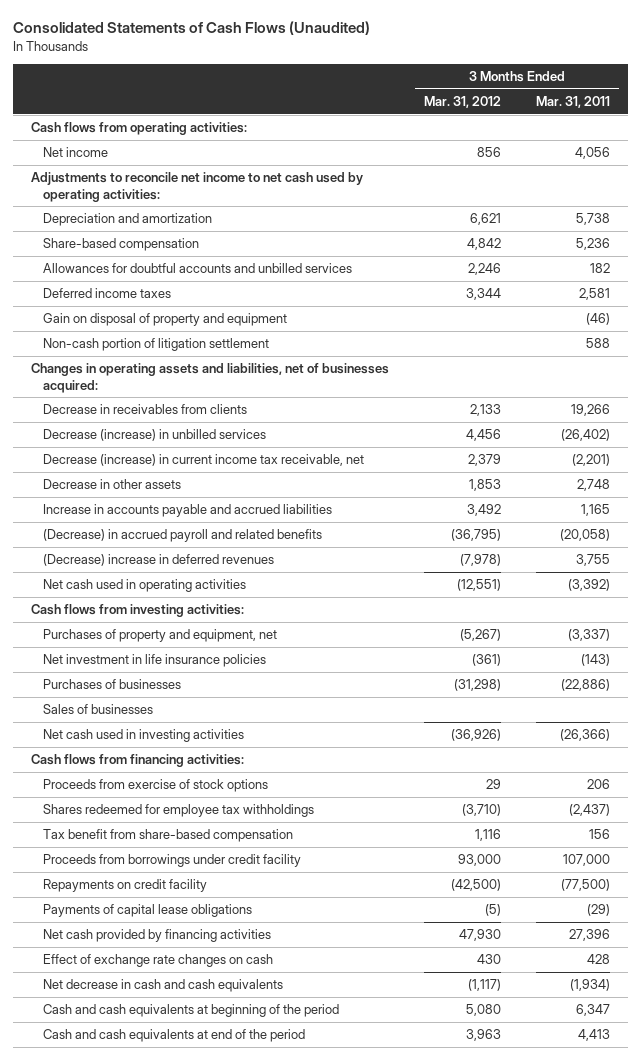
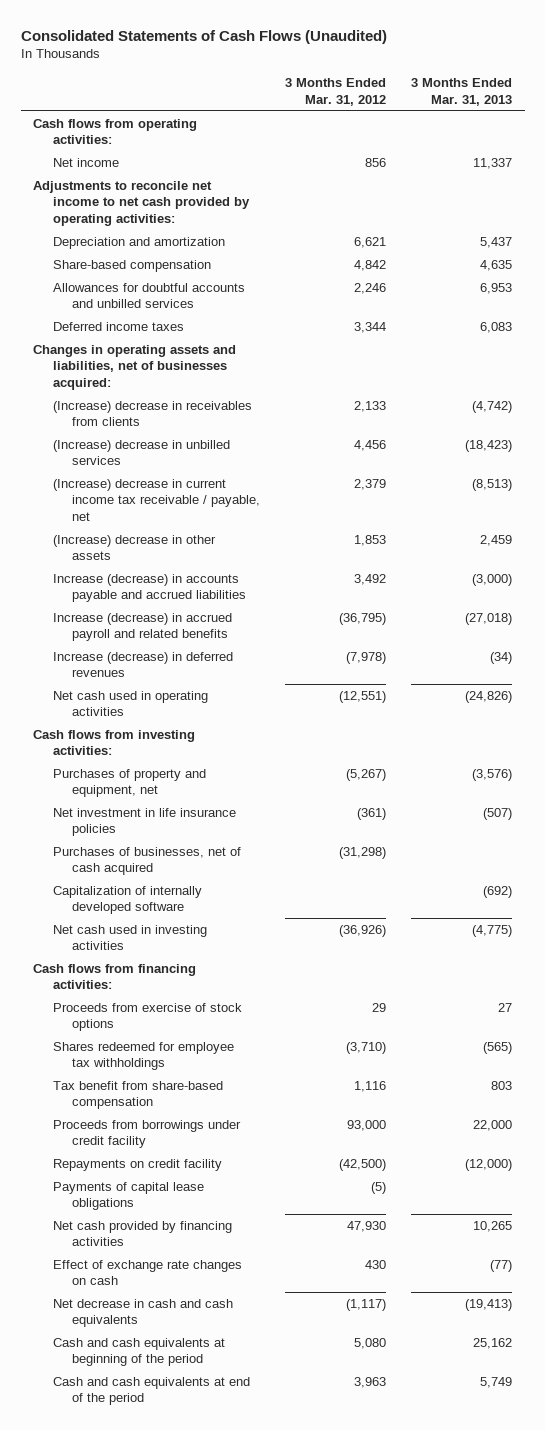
- | 3 Months Ended Mar. 31, 2012 | 3 Months Ended Mar. 31, 2011
+ | 3 Months Ended Mar. 31, 2012 | 3 Months Ended Mar. 31, 2013
- Adjustments to reconcile net income to net cash used by operating activities:
+ Adjustments to reconcile net income to net cash provided by operating activities:
- Gain on disposal of property and equipment | | (46)
- Non-cash portion of litigation settlement | | 588
- Decrease in receivables from clients | 2,133 | 19,266
- Decrease (increase) in unbilled services | 4,456 | (26,402)
- Decrease (increase) in current income tax receivable, net | 2,379 | (2,201)
- Decrease in other assets | 1,853 | 2,748
- Increase in accounts payable and accrued liabilities | 3,492 | 1,165
- (Decrease) in accrued payroll and related benefits | (36,795) | (20,058)
- (Decrease) increase in deferred revenues | (7,978) | 3,755
+ (Increase) decrease in receivables from clients | 2,133 | (4,742)
+ (Increase) decrease in unbilled services | 4,456 | (18,423)
+ (Increase) decrease in current income tax receivable / payable, net | 2,379 | (8,513)
+ (Increase) decrease in other assets | 1,853 | 2,459
+ Increase (decrease) in accounts payable and accrued liabilities | 3,492 | (3,000)
+ Increase (decrease) in accrued payroll and related benefits | (36,795) | (27,018)
+ Increase (decrease) in deferred revenues | (7,978) | (34)
- Purchases of businesses | (31,298) | (22,886)
- Sales of businesses
+ Purchases of businesses, net of cash acquired | (31,298) |
+ Capitalization of internally developed software | | (692)

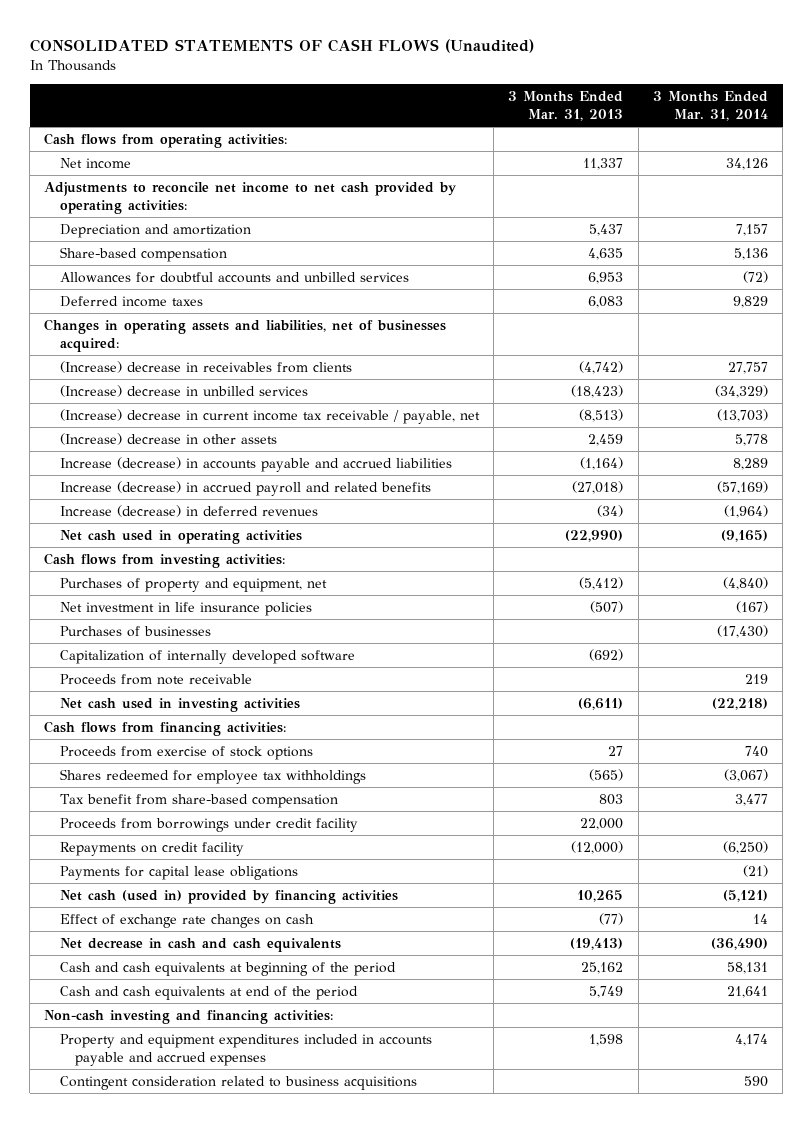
- Consolidated Statements of Cash Flows (Unaudited)
+ CONSOLIDATED STATEMENTS OF CASH FLOWS (Unaudited)
- | 3 Months Ended Mar. 31, 2012 | 3 Months Ended Mar. 31, 2013
+ | 3 Months Ended Mar. 31, 2013 | 3 Months Ended Mar. 31, 2014
- Increase (decrease) in accounts payable and accrued liabilities | 3,492 | (3,000)
+ Increase (decrease) in accounts payable and accrued liabilities | (1,164) | 8,289
- Net cash used in operating activities | (12,551) | (24,826)
+ Net cash used in operating activities | (22,990) | (9,165)
- Purchases of property and equipment, net | (5,267) | (3,576)
+ Purchases of property and equipment, net | (5,412) | (4,840)
- Purchases of businesses, net of cash acquired | (31,298) |
+ Purchases of businesses | | (17,430)
- Net cash used in investing activities | (36,926) | (4,775)
+ Proceeds from note receivable | | 219
+ Net cash used in investing activities | (6,611) | (22,218)
- Payments of capital lease obligations | (5) |
- Net cash provided by financing activities | 47,930 | 10,265
+ Payments for capital lease obligations | | (21)
+ Net cash (used in) provided by financing activities | 10,265 | (5,121)
+ Non-cash investing and financing activities:
+ Property and equipment expenditures included in accounts payable and accrued expenses | 1,598 | 4,174
+ Contingent consideration related to business acquisitions | | 590

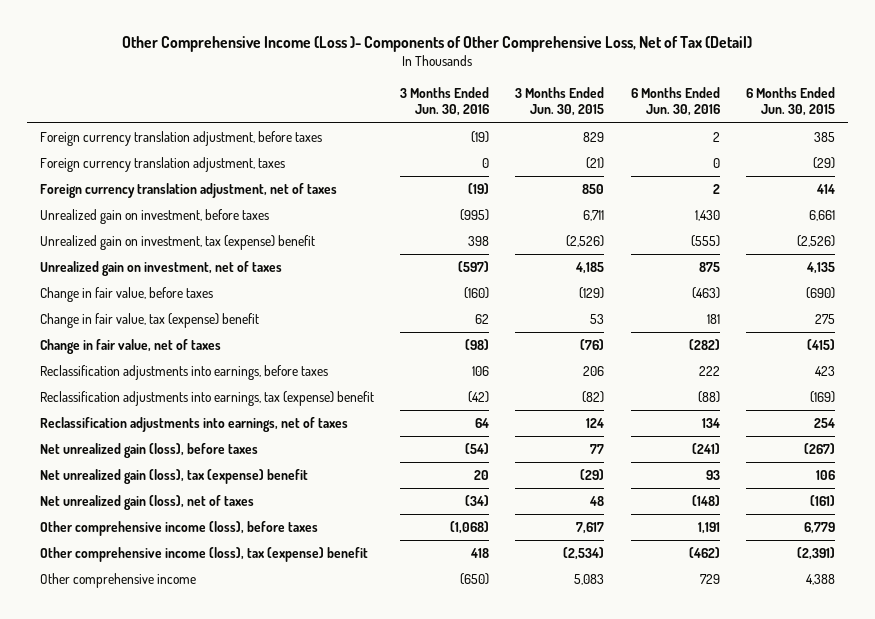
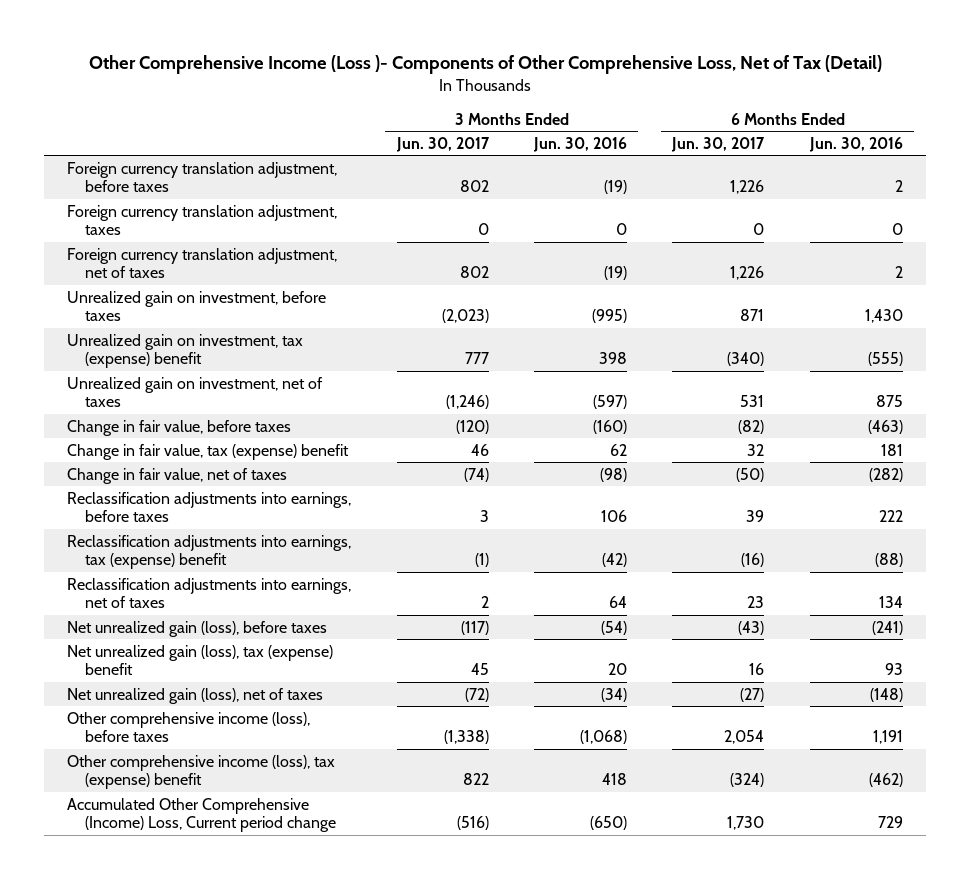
- | 3 Months Ended Jun. 30, 2016 | 3 Months Ended Jun. 30, 2015 | 6 Months Ended Jun. 30, 2016 | 6 Months Ended Jun. 30, 2015
+ | 3 Months Ended Jun. 30, 2017 | 3 Months Ended Jun. 30, 2016 | 6 Months Ended Jun. 30, 2017 | 6 Months Ended Jun. 30, 2016
- Other comprehensive income | (650) | 5,083 | 729 | 4,388
+ Accumulated Other Comprehensive (Income) Loss, Current period change | (516) | (650) | 1,730 | 729

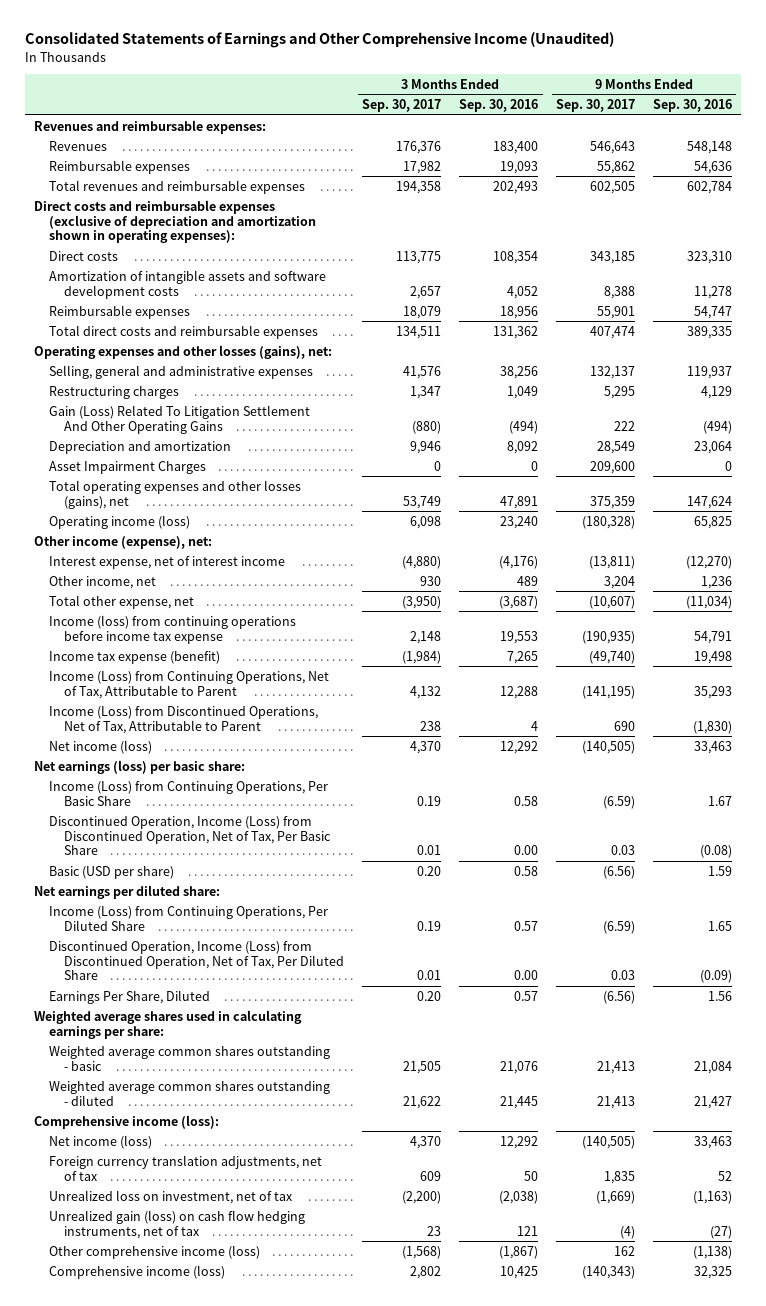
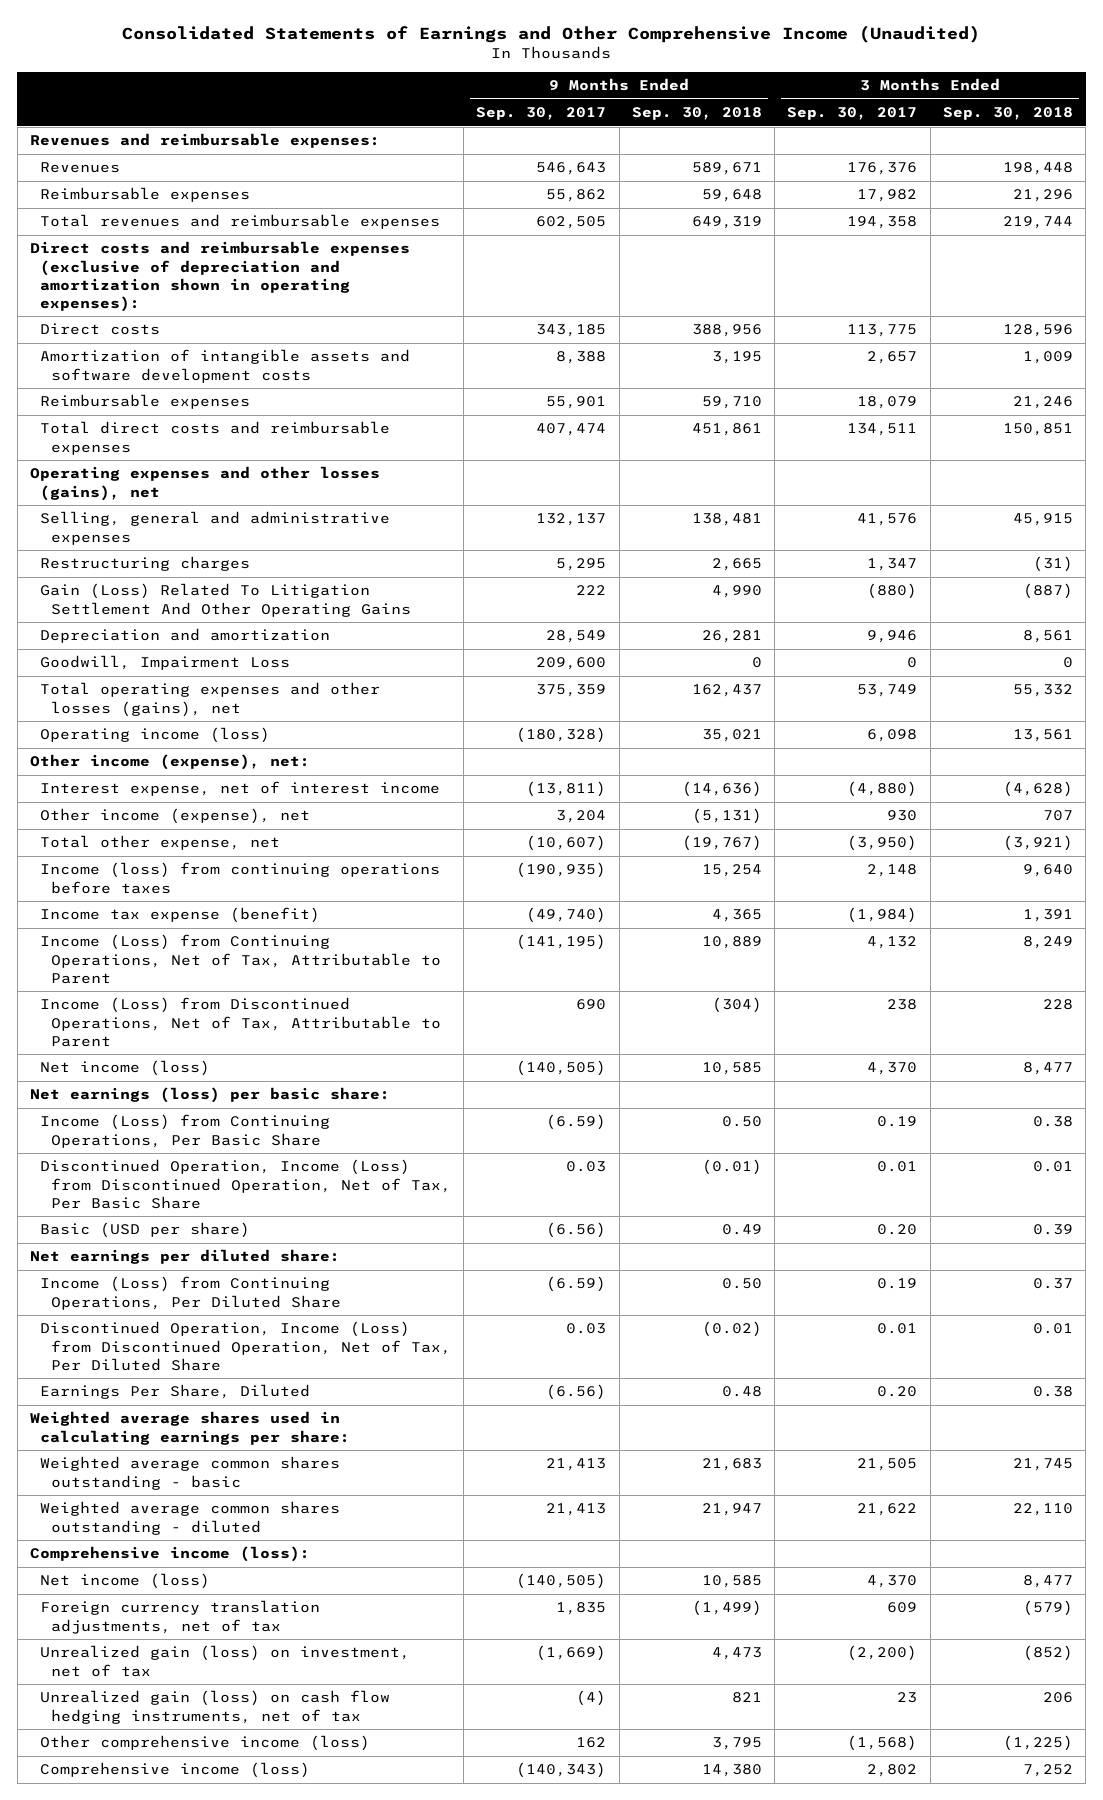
- | 3 Months Ended Sep. 30, 2017 | 3 Months Ended Sep. 30, 2016 | 9 Months Ended Sep. 30, 2017 | 9 Months Ended Sep. 30, 2016
+ | 9 Months Ended Sep. 30, 2017 | 9 Months Ended Sep. 30, 2018 | 3 Months Ended Sep. 30, 2017 | 3 Months Ended Sep. 30, 2018
- Operating expenses and other losses (gains), net:
+ Operating expenses and other losses (gains), net
- Asset Impairment Charges | 0 | 0 | 209,600 | 0
+ Goodwill, Impairment Loss | 209,600 | 0 | 0 | 0
- Other income, net | 930 | 489 | 3,204 | 1,236
+ Other income (expense), net | 3,204 | (5,131) | 930 | 707
- Income (loss) from continuing operations before income tax expense | 2,148 | 19,553 | (190,935) | 54,791
+ Income (loss) from continuing operations before taxes | (190,935) | 15,254 | 2,148 | 9,640
- Unrealized loss on investment, net of tax | (2,200) | (2,038) | (1,669) | (1,163)
+ Unrealized gain (loss) on investment, net of tax | (1,669) | 4,473 | (2,200) | (852)

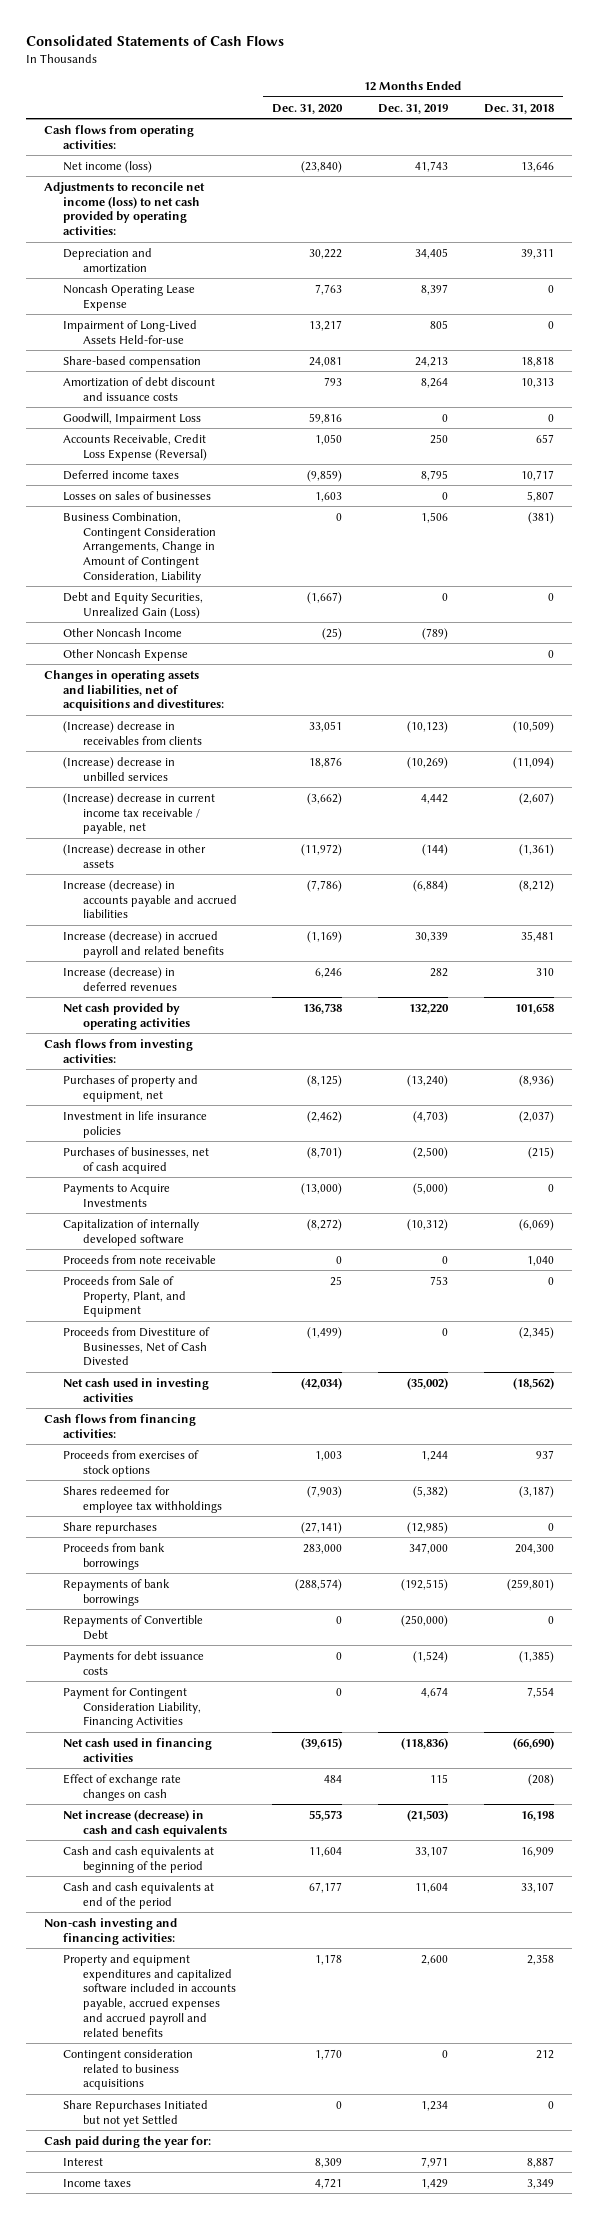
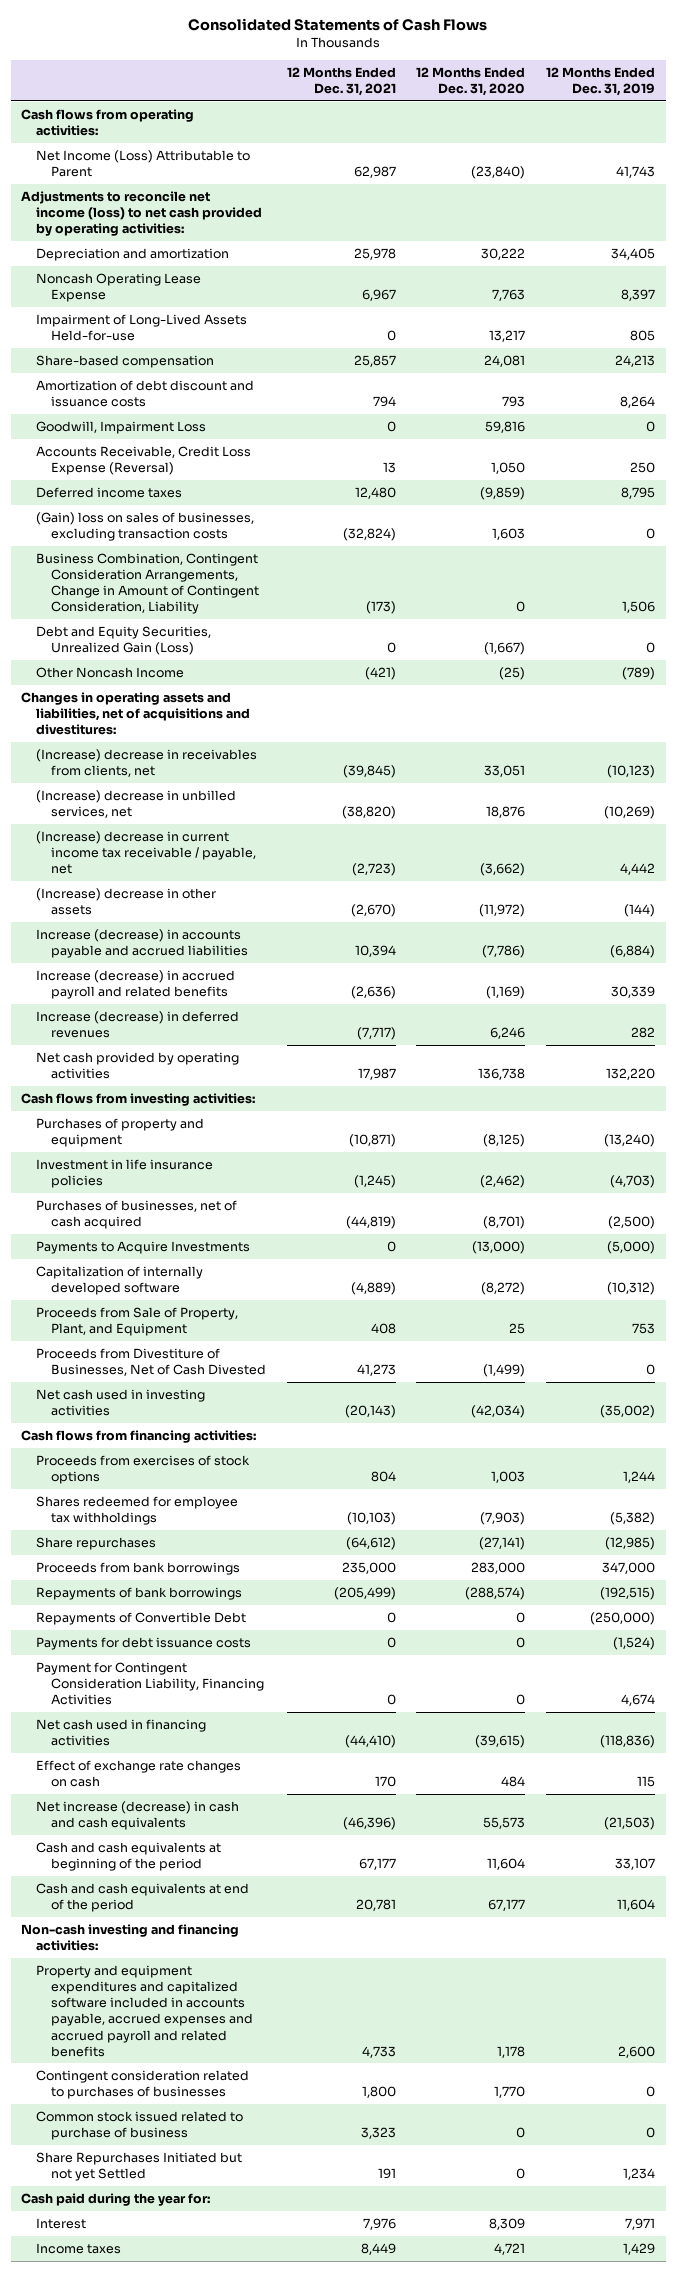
- | 12 Months Ended Dec. 31, 2020 | 12 Months Ended Dec. 31, 2019 | 12 Months Ended Dec. 31, 2018
+ | 12 Months Ended Dec. 31, 2021 | 12 Months Ended Dec. 31, 2020 | 12 Months Ended Dec. 31, 2019
- Net income (loss) | (23,840) | 41,743 | 13,646
+ Net Income (Loss) Attributable to Parent | 62,987 | (23,840) | 41,743
- Losses on sales of businesses | 1,603 | 0 | 5,807
+ (Gain) loss on sales of businesses, excluding transaction costs | (32,824) | 1,603 | 0
- Other Noncash Expense | | | 0
- (Increase) decrease in receivables from clients | 33,051 | (10,123) | (10,509)
- (Increase) decrease in unbilled services | 18,876 | (10,269) | (11,094)
+ (Increase) decrease in receivables from clients, net | (39,845) | 33,051 | (10,123)
+ (Increase) decrease in unbilled services, net | (38,820) | 18,876 | (10,269)
- Purchases of property and equipment, net | (8,125) | (13,240) | (8,936)
+ Purchases of property and equipment | (10,871) | (8,125) | (13,240)
- Proceeds from note receivable | 0 | 0 | 1,040
- Contingent consideration related to business acquisitions | 1,770 | 0 | 212
+ Contingent consideration related to purchases of businesses | 1,800 | 1,770 | 0
+ Common stock issued related to purchase of business | 3,323 | 0 | 0

